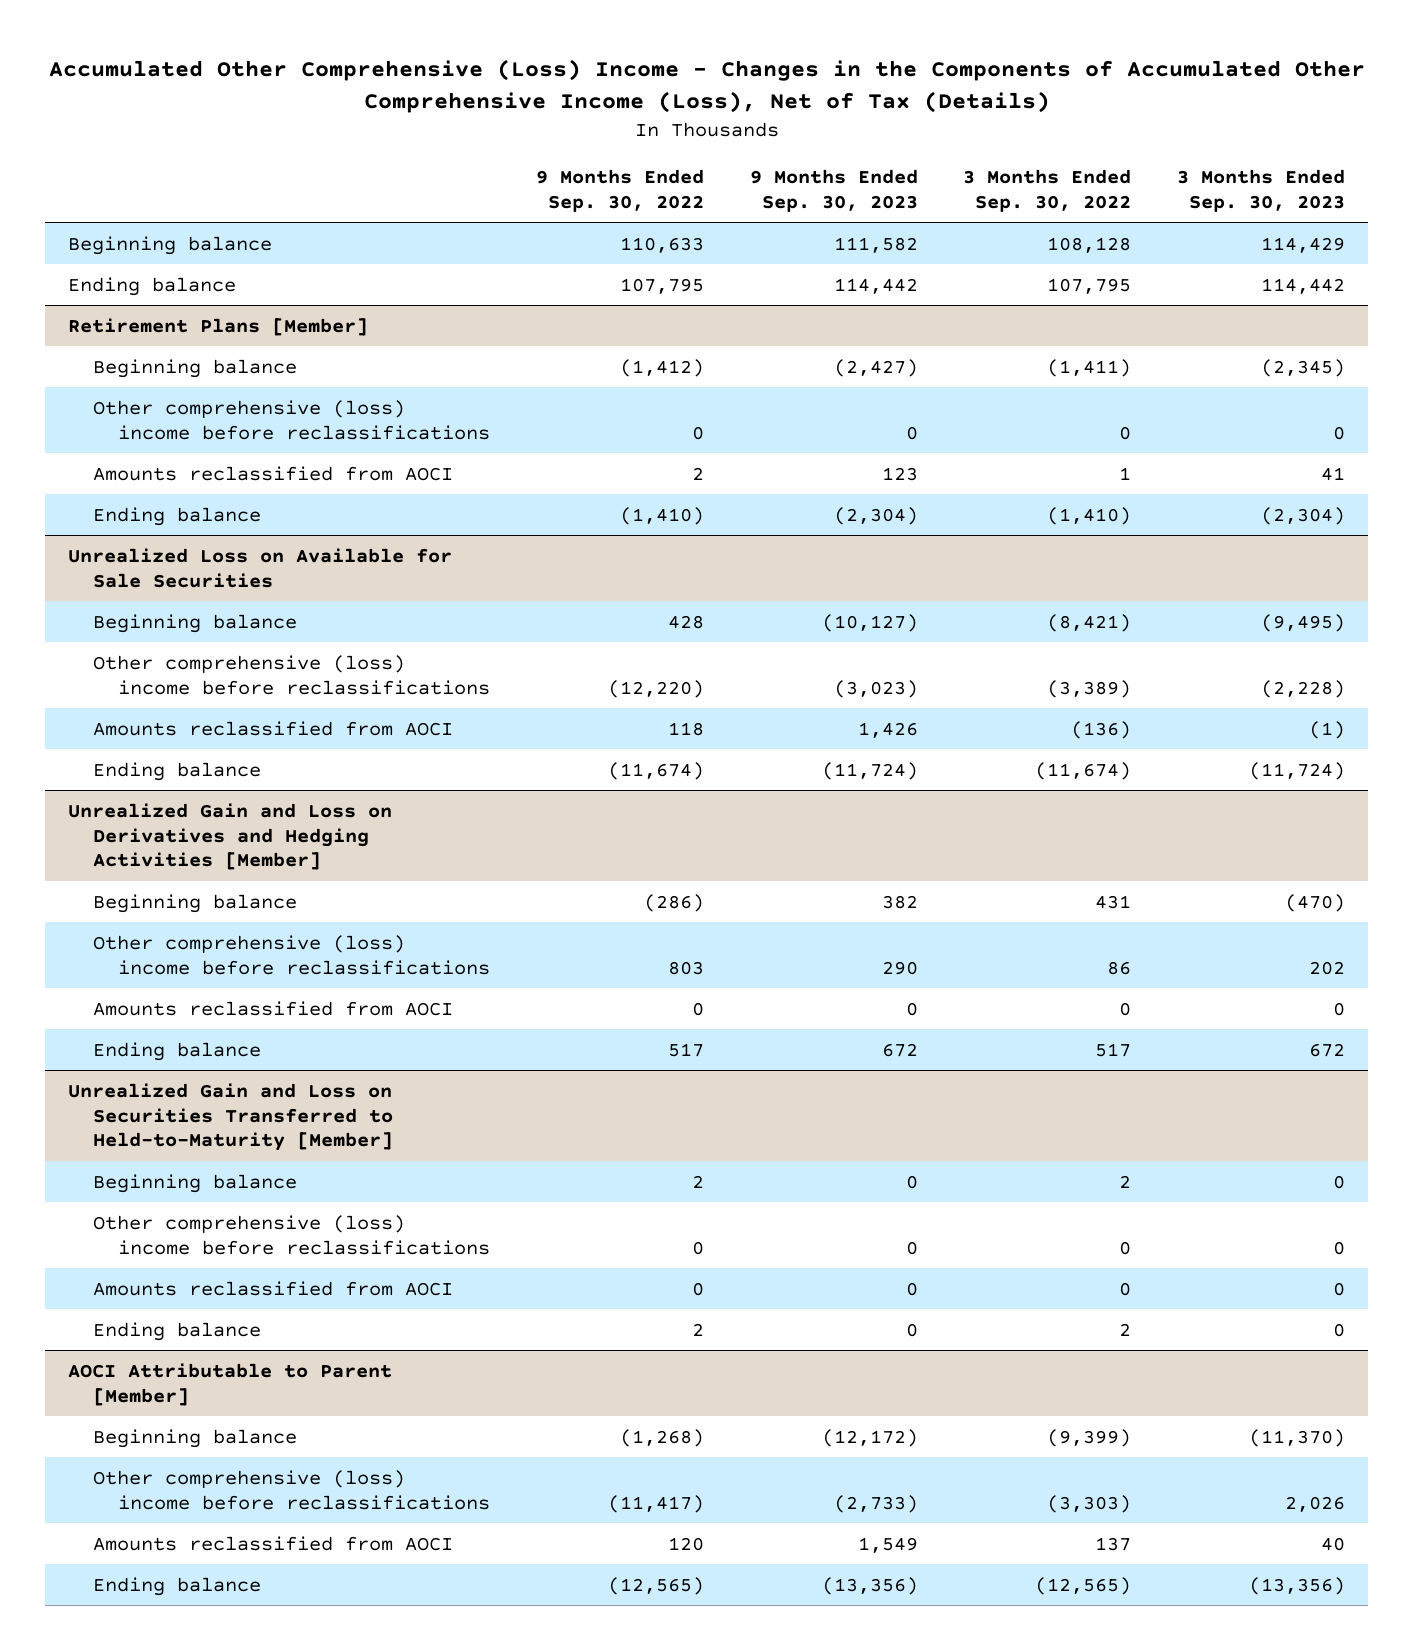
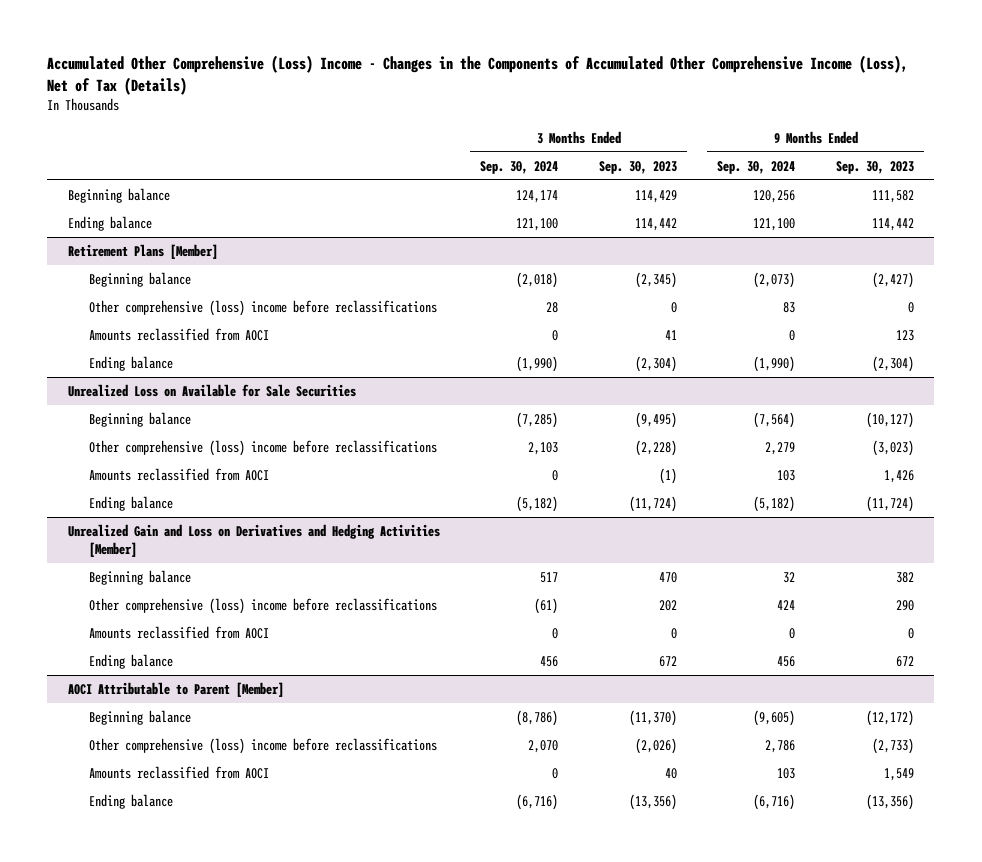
- | 9 Months Ended Sep. 30, 2022 | 9 Months Ended Sep. 30, 2023 | 3 Months Ended Sep. 30, 2022 | 3 Months Ended Sep. 30, 2023
+ | 3 Months Ended Sep. 30, 2024 | 3 Months Ended Sep. 30, 2023 | 9 Months Ended Sep. 30, 2024 | 9 Months Ended Sep. 30, 2023
@ Unrealized Gain and Loss on Derivatives and Hedging Activities [Member]
- Beginning balance | (286) | 382 | 431 | (470)
+ Beginning balance | 517 | 470 | 32 | 382
- Unrealized Gain and Loss on Securities Transferred to Held-to-Maturity [Member]
- Beginning balance | 2 | 0 | 2 | 0
- Other comprehensive (loss) income before reclassifications | 0 | 0 | 0 | 0
- Amounts reclassified from AOCI | 0 | 0 | 0 | 0
- Ending balance | 2 | 0 | 2 | 0
@ AOCI Attributable to Parent [Member]
- Other comprehensive (loss) income before reclassifications | (11,417) | (2,733) | (3,303) | 2,026
+ Other comprehensive (loss) income before reclassifications | 2,070 | (2,026) | 2,786 | (2,733)

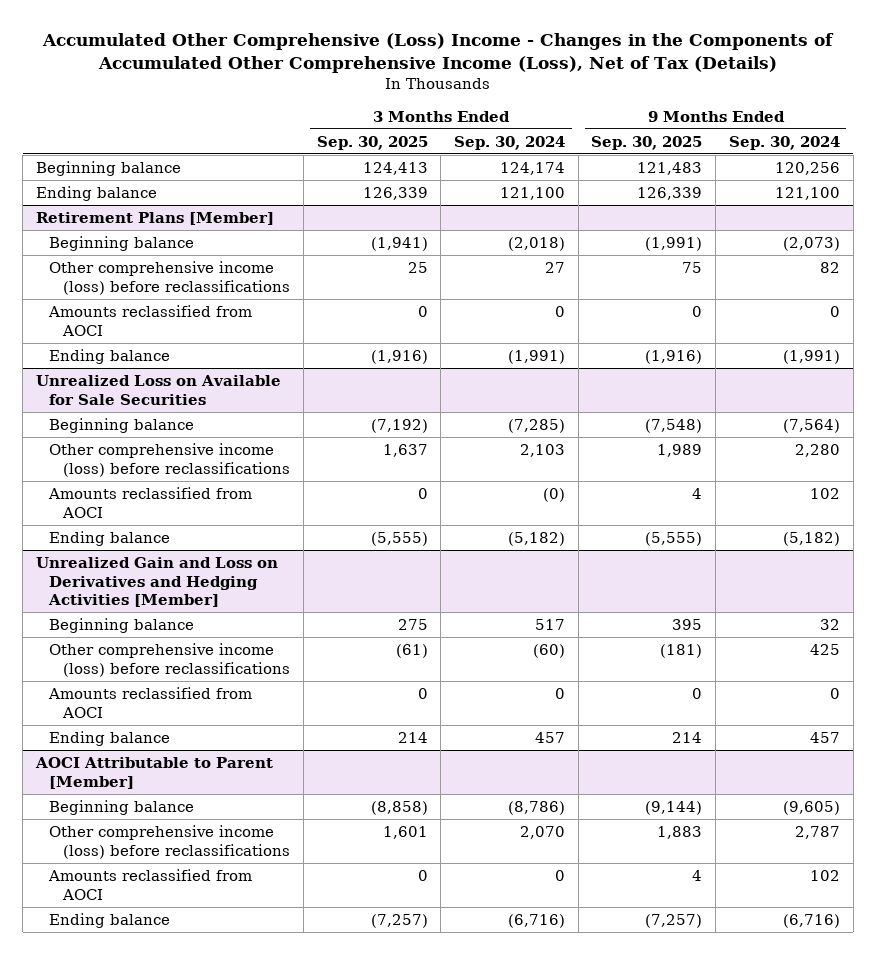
- | 3 Months Ended Sep. 30, 2024 | 3 Months Ended Sep. 30, 2023 | 9 Months Ended Sep. 30, 2024 | 9 Months Ended Sep. 30, 2023
+ | 3 Months Ended Sep. 30, 2025 | 3 Months Ended Sep. 30, 2024 | 9 Months Ended Sep. 30, 2025 | 9 Months Ended Sep. 30, 2024
@ Retirement Plans [Member]
- Other comprehensive (loss) income before reclassifications | 28 | 0 | 83 | 0
+ Other comprehensive income (loss) before reclassifications | 25 | 27 | 75 | 82
- Ending balance | (1,990) | (2,304) | (1,990) | (2,304)
+ Ending balance | (1,916) | (1,991) | (1,916) | (1,991)
@ Unrealized Loss on Available for Sale Securities
- Other comprehensive (loss) income before reclassifications | 2,103 | (2,228) | 2,279 | (3,023)
- Amounts reclassified from AOCI | 0 | (1) | 103 | 1,426
+ Other comprehensive income (loss) before reclassifications | 1,637 | 2,103 | 1,989 | 2,280
+ Amounts reclassified from AOCI | 0 | (0) | 4 | 102
@ Unrealized Gain and Loss on Derivatives and Hedging Activities [Member]
- Other comprehensive (loss) income before reclassifications | (61) | 202 | 424 | 290
+ Other comprehensive income (loss) before reclassifications | (61) | (60) | (181) | 425
- Ending balance | 456 | 672 | 456 | 672
+ Ending balance | 214 | 457 | 214 | 457
@ AOCI Attributable to Parent [Member]
- Other comprehensive (loss) income before reclassifications | 2,070 | (2,026) | 2,786 | (2,733)
- Amounts reclassified from AOCI | 0 | 40 | 103 | 1,549
+ Other comprehensive income (loss) before reclassifications | 1,601 | 2,070 | 1,883 | 2,787
+ Amounts reclassified from AOCI | 0 | 0 | 4 | 102

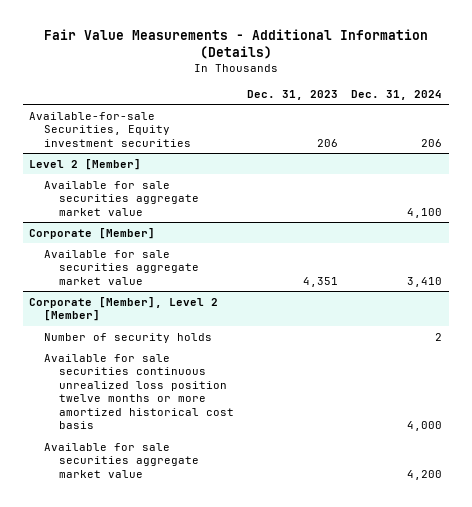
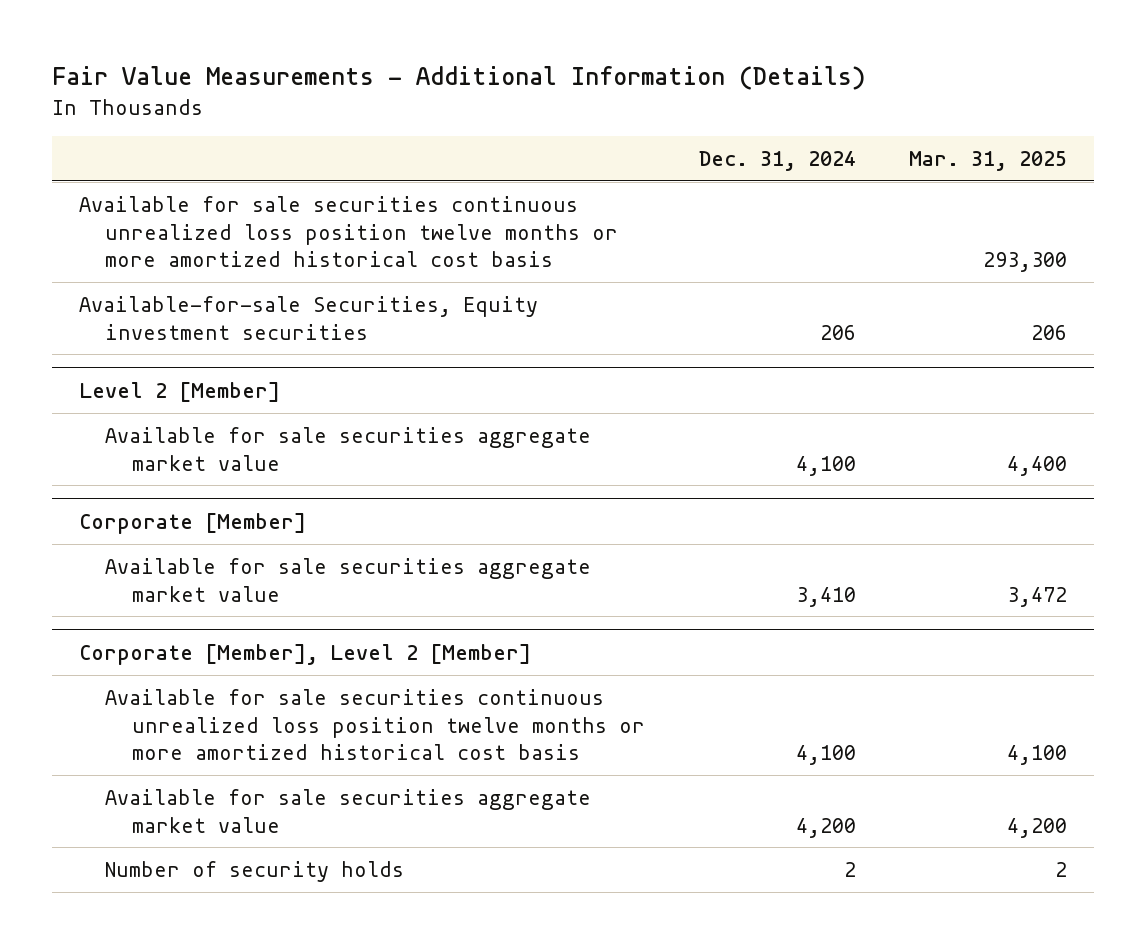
- | Dec. 31, 2023 | Dec. 31, 2024
+ | Dec. 31, 2024 | Mar. 31, 2025
+ Available for sale securities continuous unrealized loss position twelve months or more amortized historical cost basis | | 293,300
@ Corporate [Member], Level 2 [Member]
- Available for sale securities continuous unrealized loss position twelve months or more amortized historical cost basis | | 4,000
+ Available for sale securities continuous unrealized loss position twelve months or more amortized historical cost basis | 4,100 | 4,100
moved down: Number of security holds | 2 | 2

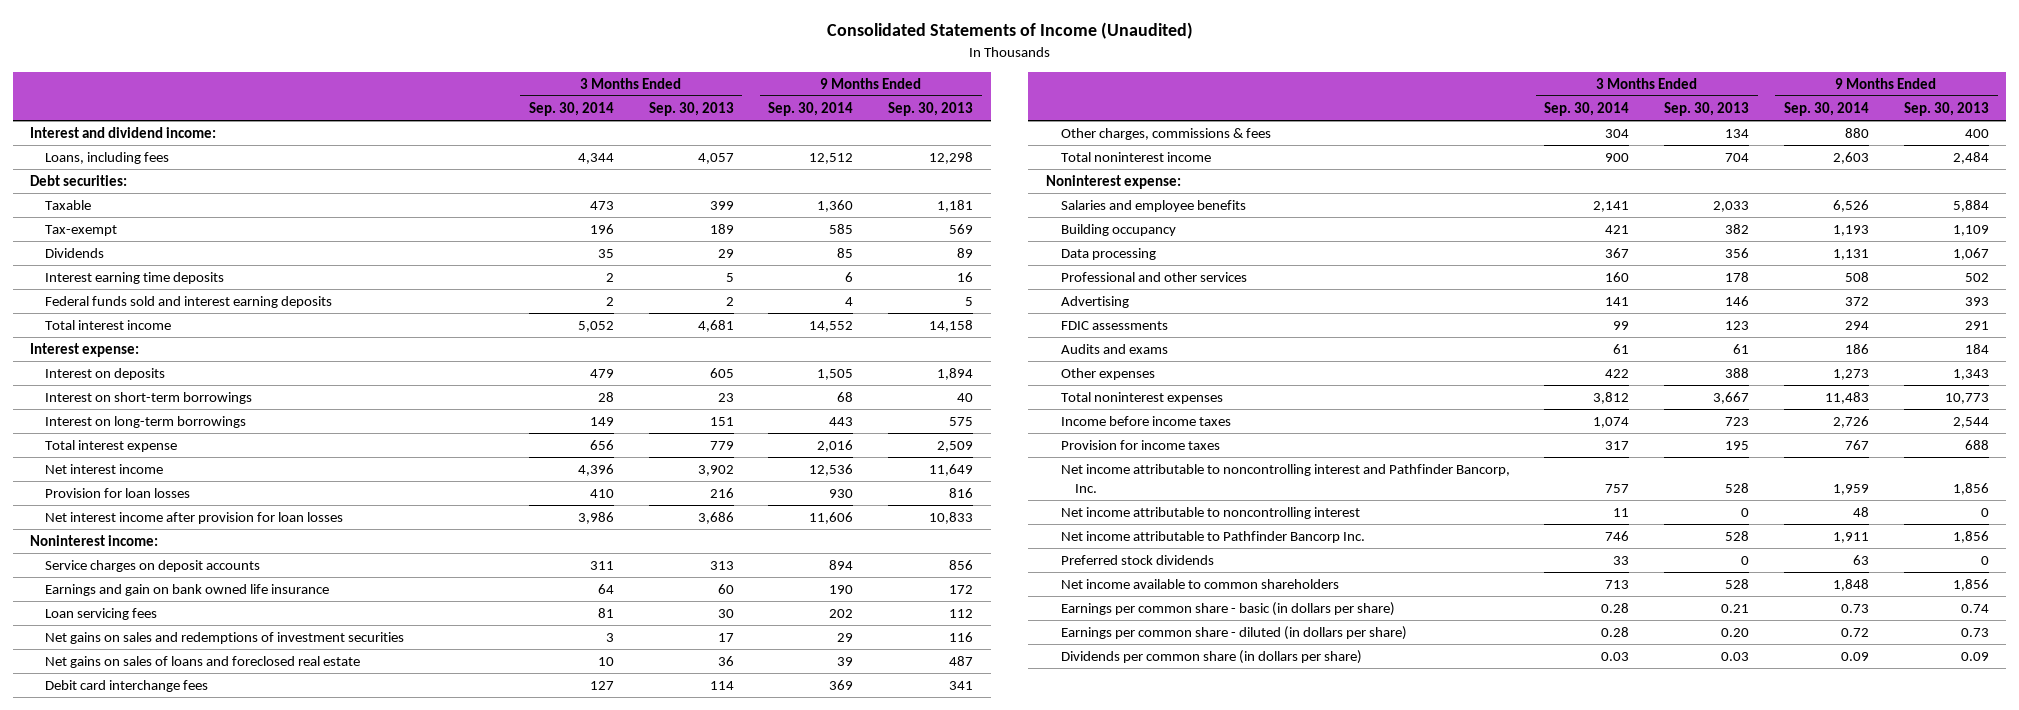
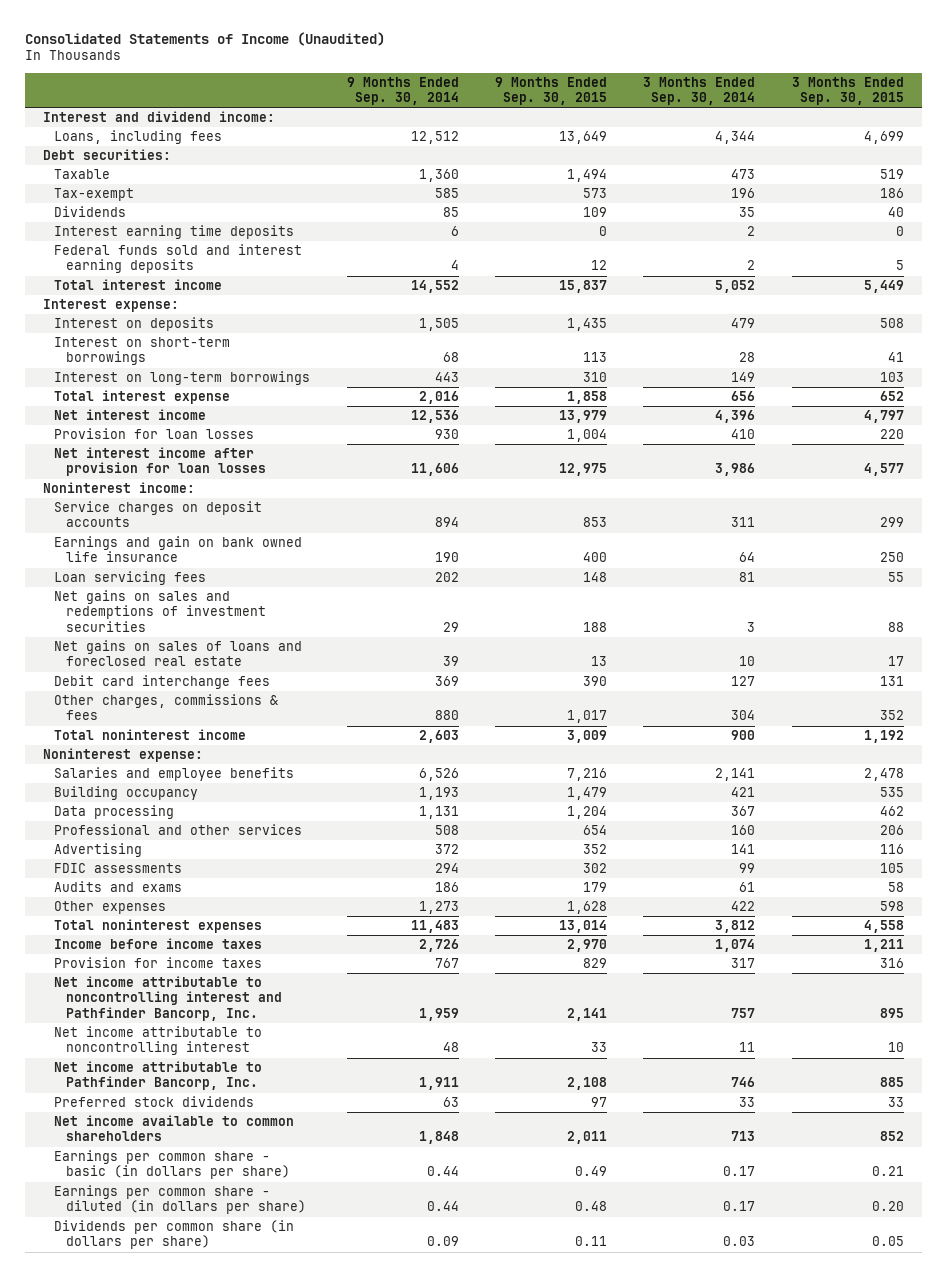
- | 3 Months Ended Sep. 30, 2014 | 3 Months Ended Sep. 30, 2013 | 9 Months Ended Sep. 30, 2014 | 9 Months Ended Sep. 30, 2013
+ | 9 Months Ended Sep. 30, 2014 | 9 Months Ended Sep. 30, 2015 | 3 Months Ended Sep. 30, 2014 | 3 Months Ended Sep. 30, 2015
- Net income attributable to Pathfinder Bancorp Inc. | 746 | 528 | 1,911 | 1,856
+ Net income attributable to Pathfinder Bancorp, Inc. | 1,911 | 2,108 | 746 | 885
- Earnings per common share - basic (in dollars per share) | 0.28 | 0.21 | 0.73 | 0.74
- Earnings per common share - diluted (in dollars per share) | 0.28 | 0.20 | 0.72 | 0.73
+ Earnings per common share - basic (in dollars per share) | 0.44 | 0.49 | 0.17 | 0.21
+ Earnings per common share - diluted (in dollars per share) | 0.44 | 0.48 | 0.17 | 0.20

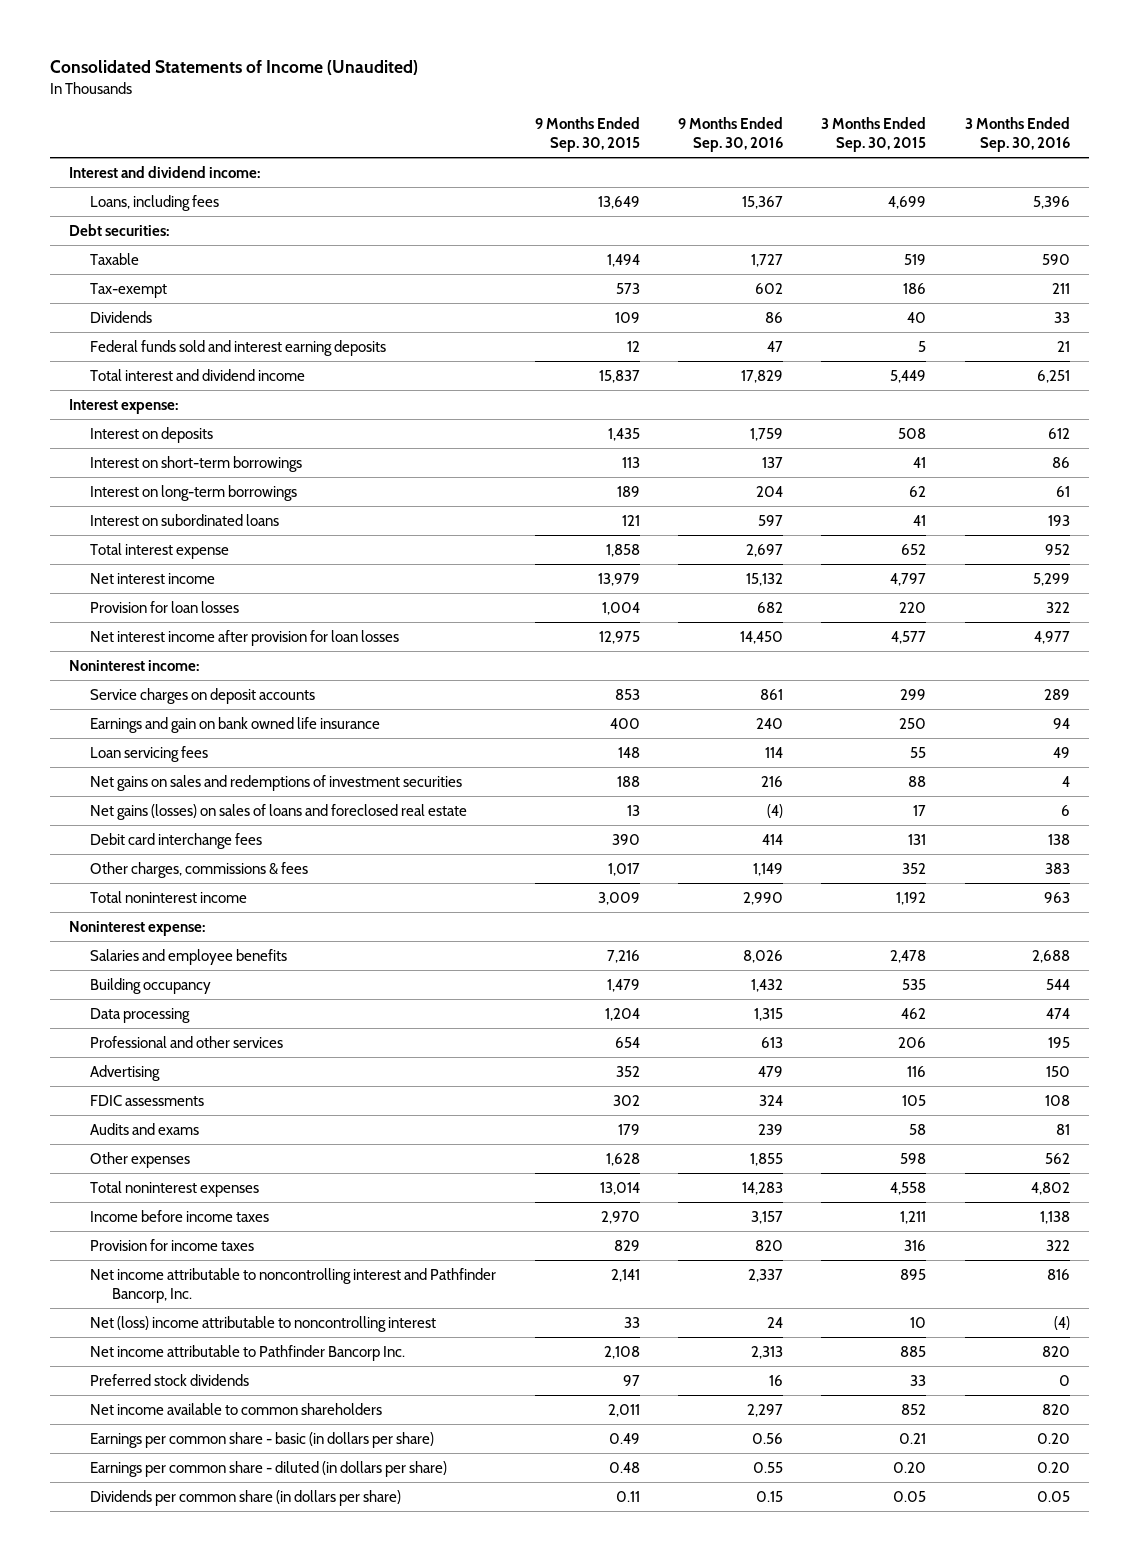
- | 9 Months Ended Sep. 30, 2014 | 9 Months Ended Sep. 30, 2015 | 3 Months Ended Sep. 30, 2014 | 3 Months Ended Sep. 30, 2015
+ | 9 Months Ended Sep. 30, 2015 | 9 Months Ended Sep. 30, 2016 | 3 Months Ended Sep. 30, 2015 | 3 Months Ended Sep. 30, 2016
- Interest earning time deposits | 6 | 0 | 2 | 0
- Total interest income | 14,552 | 15,837 | 5,052 | 5,449
+ Total interest and dividend income | 15,837 | 17,829 | 5,449 | 6,251
- Interest on long-term borrowings | 443 | 310 | 149 | 103
+ Interest on long-term borrowings | 189 | 204 | 62 | 61
+ Interest on subordinated loans | 121 | 597 | 41 | 193
- Net gains on sales of loans and foreclosed real estate | 39 | 13 | 10 | 17
+ Net gains (losses) on sales of loans and foreclosed real estate | 13 | (4) | 17 | 6
- Net income attributable to noncontrolling interest | 48 | 33 | 11 | 10
- Net income attributable to Pathfinder Bancorp, Inc. | 1,911 | 2,108 | 746 | 885
+ Net (loss) income attributable to noncontrolling interest | 33 | 24 | 10 | (4)
+ Net income attributable to Pathfinder Bancorp Inc. | 2,108 | 2,313 | 885 | 820

